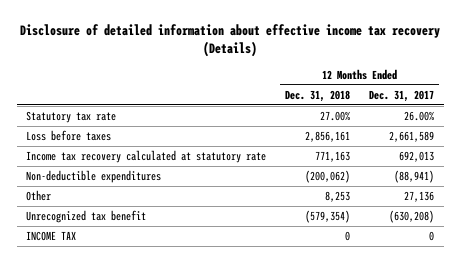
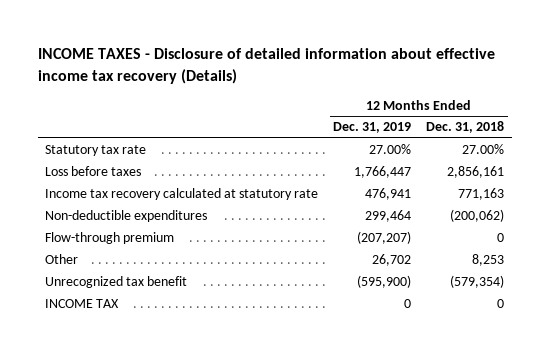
- Disclosure of detailed information about effective income tax recovery (Details)
+ INCOME TAXES - Disclosure of detailed information about effective income tax recovery (Details)
- | 12 Months Ended Dec. 31, 2018 | 12 Months Ended Dec. 31, 2017
+ | 12 Months Ended Dec. 31, 2019 | 12 Months Ended Dec. 31, 2018
+ Flow-through premium | (207,207) | 0

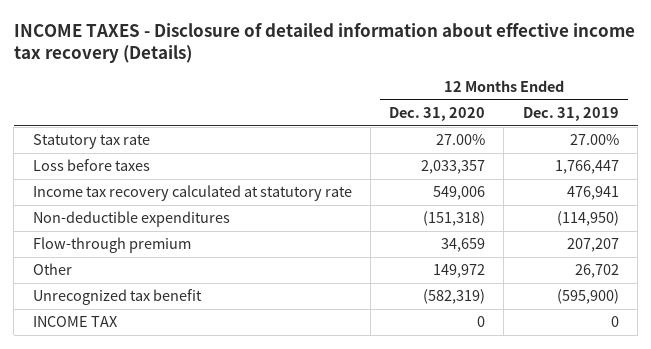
- | 12 Months Ended Dec. 31, 2019 | 12 Months Ended Dec. 31, 2018
+ | 12 Months Ended Dec. 31, 2020 | 12 Months Ended Dec. 31, 2019
- Non-deductible expenditures | 299,464 | (200,062)
- Flow-through premium | (207,207) | 0
+ Non-deductible expenditures | (151,318) | (114,950)
+ Flow-through premium | 34,659 | 207,207

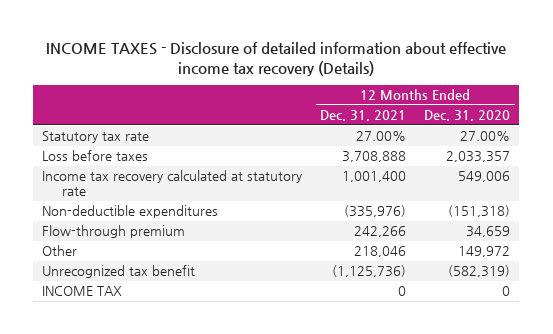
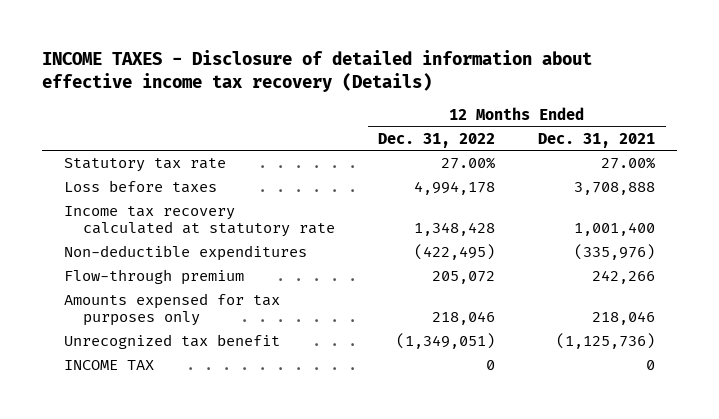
- | 12 Months Ended Dec. 31, 2021 | 12 Months Ended Dec. 31, 2020
+ | 12 Months Ended Dec. 31, 2022 | 12 Months Ended Dec. 31, 2021
- Other | 218,046 | 149,972
+ Amounts expensed for tax purposes only | 218,046 | 218,046

